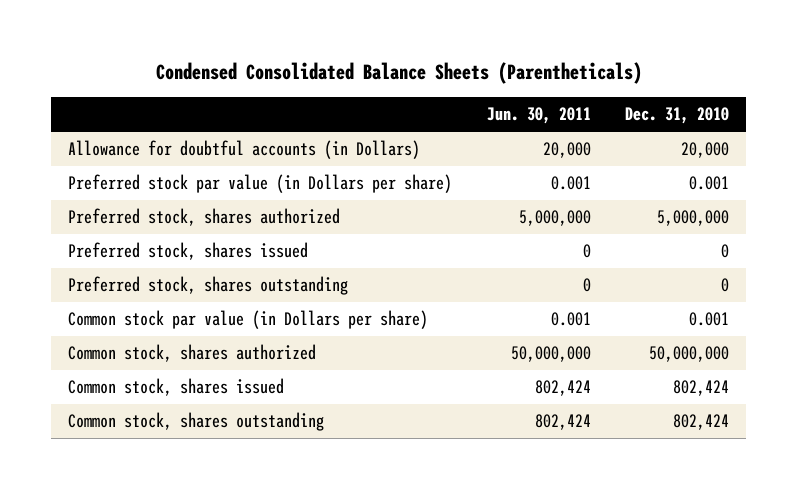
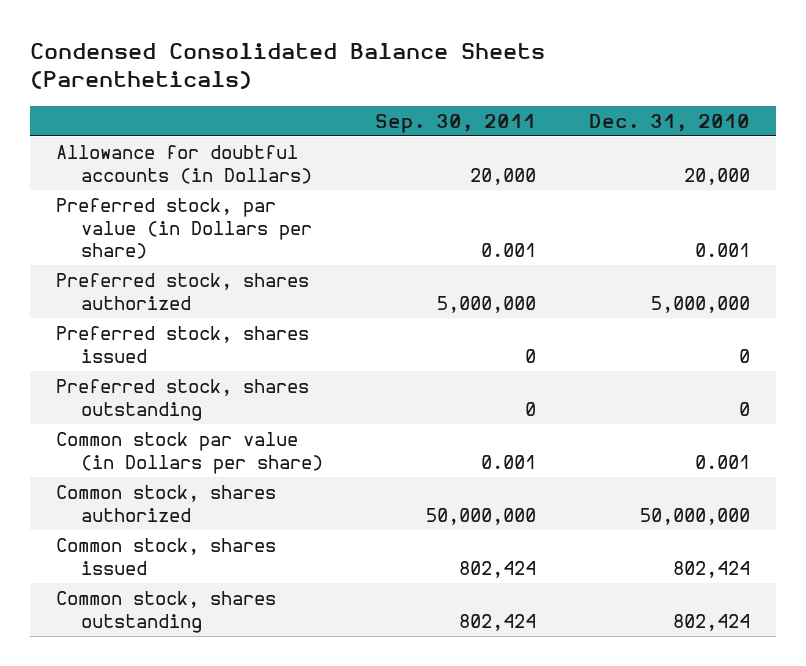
- | Jun. 30, 2011 | Dec. 31, 2010
+ | Sep. 30, 2011 | Dec. 31, 2010
- Preferred stock par value (in Dollars per share) | 0.001 | 0.001
+ Preferred stock, par value (in Dollars per share) | 0.001 | 0.001

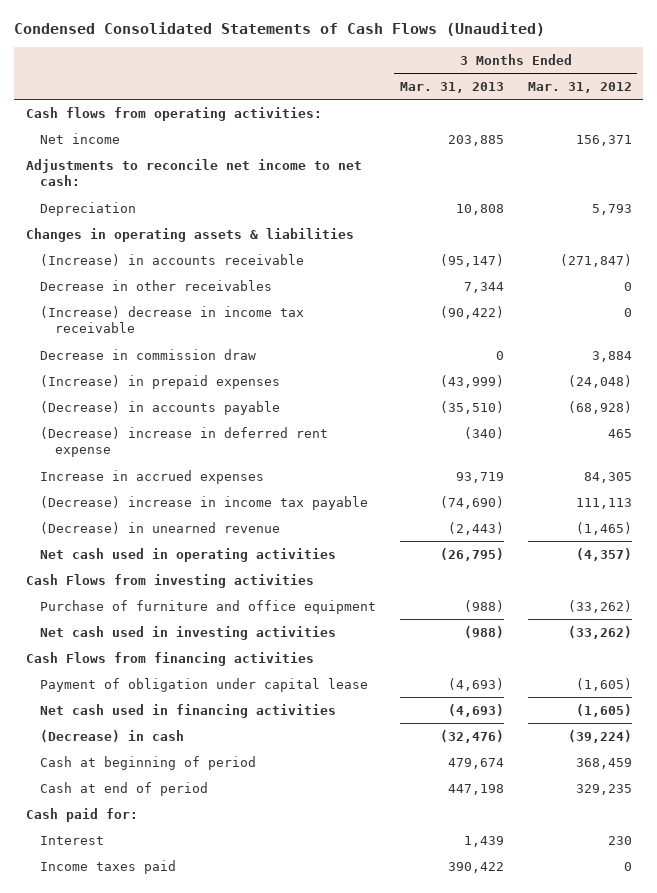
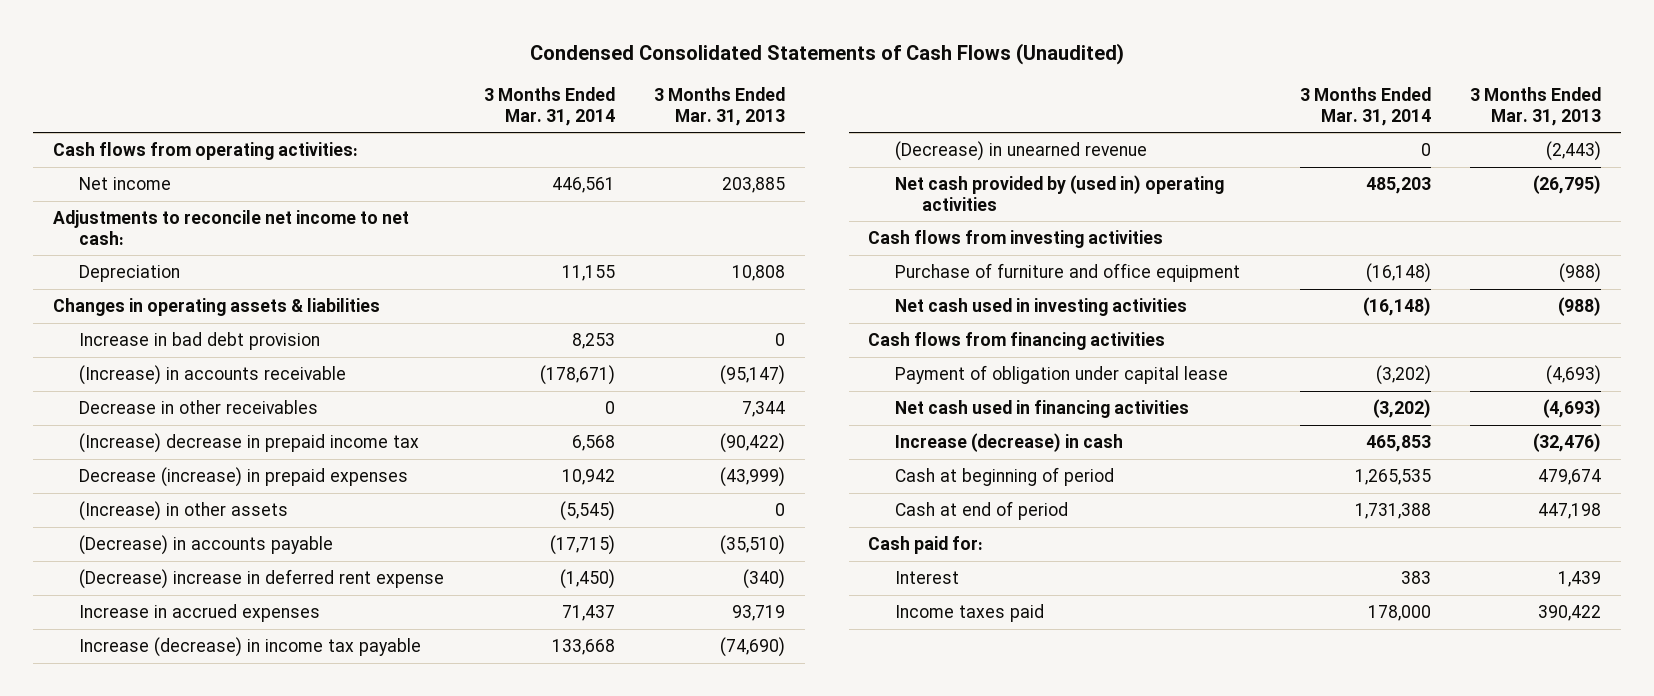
- | 3 Months Ended Mar. 31, 2013 | 3 Months Ended Mar. 31, 2012
+ | 3 Months Ended Mar. 31, 2014 | 3 Months Ended Mar. 31, 2013
+ Increase in bad debt provision | 8,253 | 0
- (Increase) decrease in income tax receivable | (90,422) | 0
- Decrease in commission draw | 0 | 3,884
- (Increase) in prepaid expenses | (43,999) | (24,048)
+ (Increase) decrease in prepaid income tax | 6,568 | (90,422)
+ Decrease (increase) in prepaid expenses | 10,942 | (43,999)
+ (Increase) in other assets | (5,545) | 0
- (Decrease) increase in income tax payable | (74,690) | 111,113
+ Increase (decrease) in income tax payable | 133,668 | (74,690)
- Net cash used in operating activities | (26,795) | (4,357)
- Cash Flows from investing activities
+ Net cash provided by (used in) operating activities | 485,203 | (26,795)
+ Cash flows from investing activities
- Cash Flows from financing activities
+ Cash flows from financing activities
- (Decrease) in cash | (32,476) | (39,224)
+ Increase (decrease) in cash | 465,853 | (32,476)

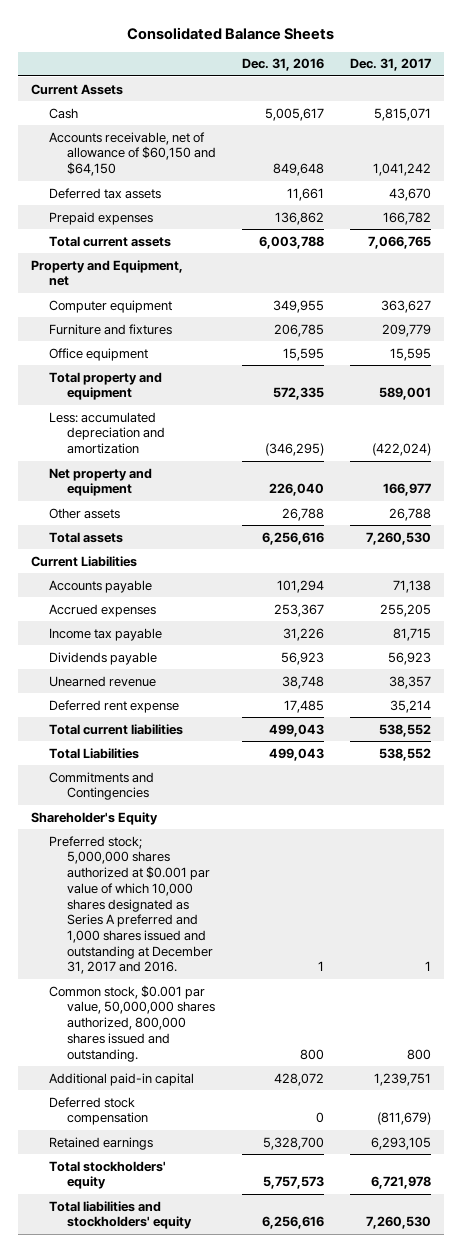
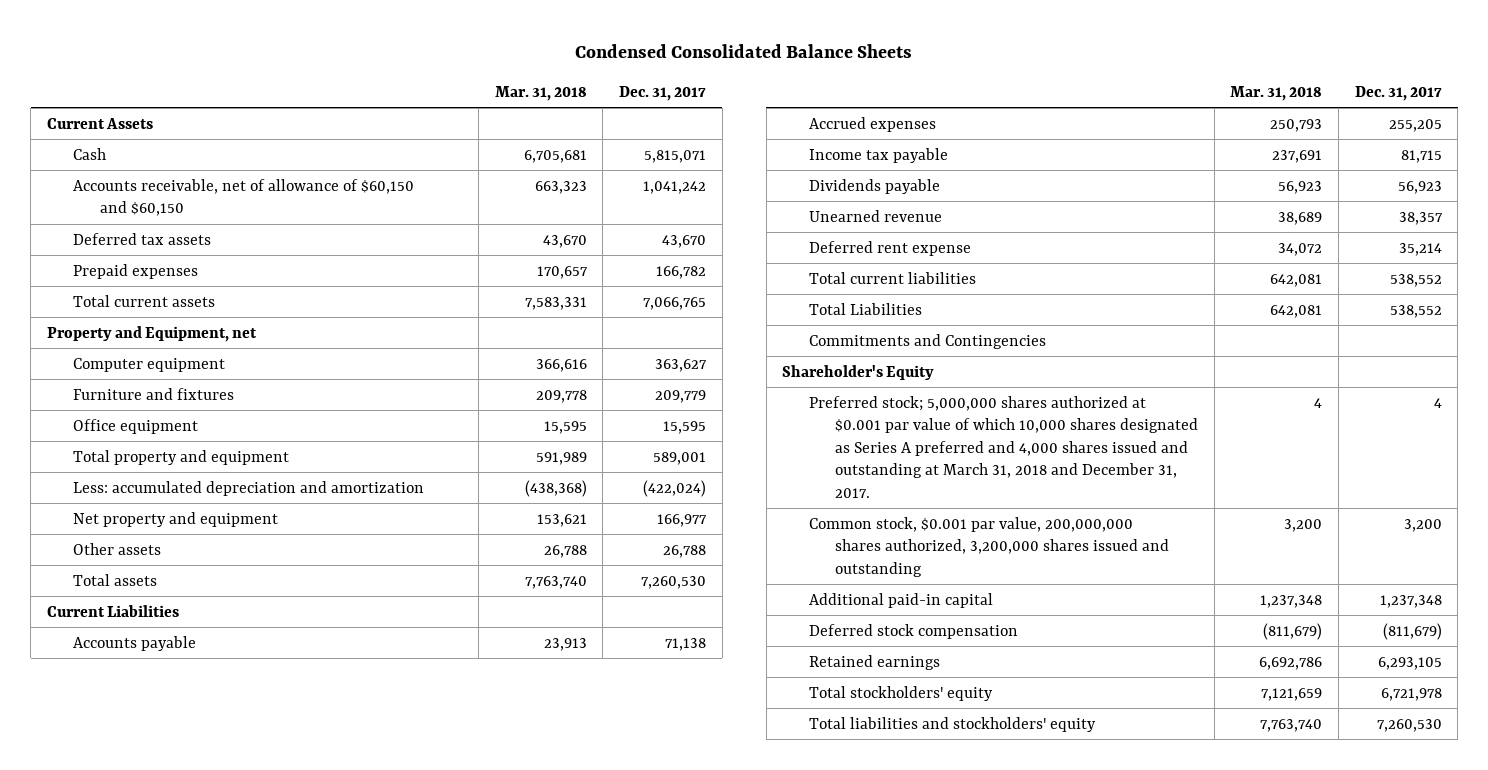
- Consolidated Balance Sheets
+ Condensed Consolidated Balance Sheets
- | Dec. 31, 2016 | Dec. 31, 2017
+ | Mar. 31, 2018 | Dec. 31, 2017
- Accounts receivable, net of allowance of $60,150 and $64,150 | 849,648 | 1,041,242
+ Accounts receivable, net of allowance of $60,150 and $60,150 | 663,323 | 1,041,242
- Preferred stock; 5,000,000 shares authorized at $0.001 par value of which 10,000 shares designated as Series A preferred and 1,000 shares issued and outstanding at December 31, 2017 and 2016. | 1 | 1
- Common stock, $0.001 par value, 50,000,000 shares authorized, 800,000 shares issued and outstanding. | 800 | 800
- Additional paid-in capital | 428,072 | 1,239,751
+ Preferred stock; 5,000,000 shares authorized at $0.001 par value of which 10,000 shares designated as Series A preferred and 4,000 shares issued and outstanding at March 31, 2018 and December 31, 2017. | 4 | 4
+ Common stock, $0.001 par value, 200,000,000 shares authorized, 3,200,000 shares issued and outstanding | 3,200 | 3,200
+ Additional paid-in capital | 1,237,348 | 1,237,348

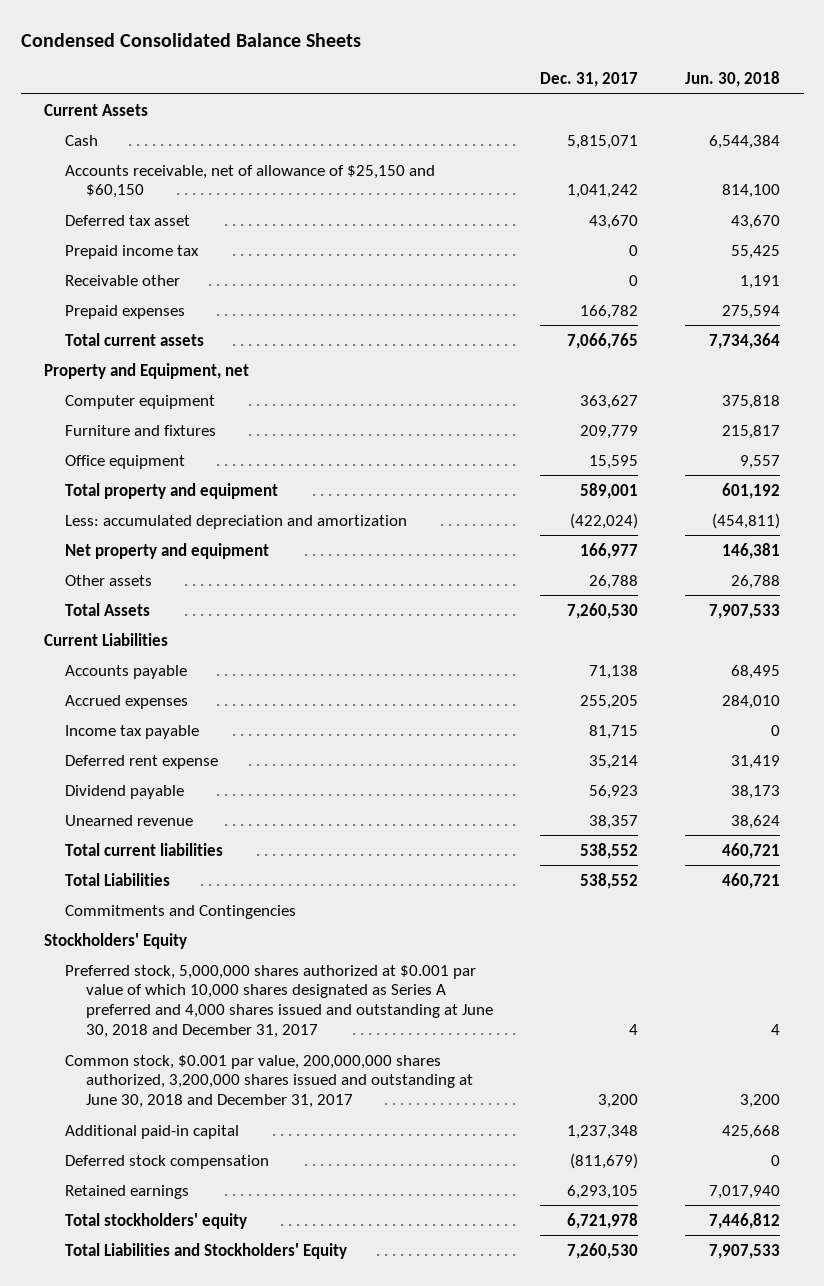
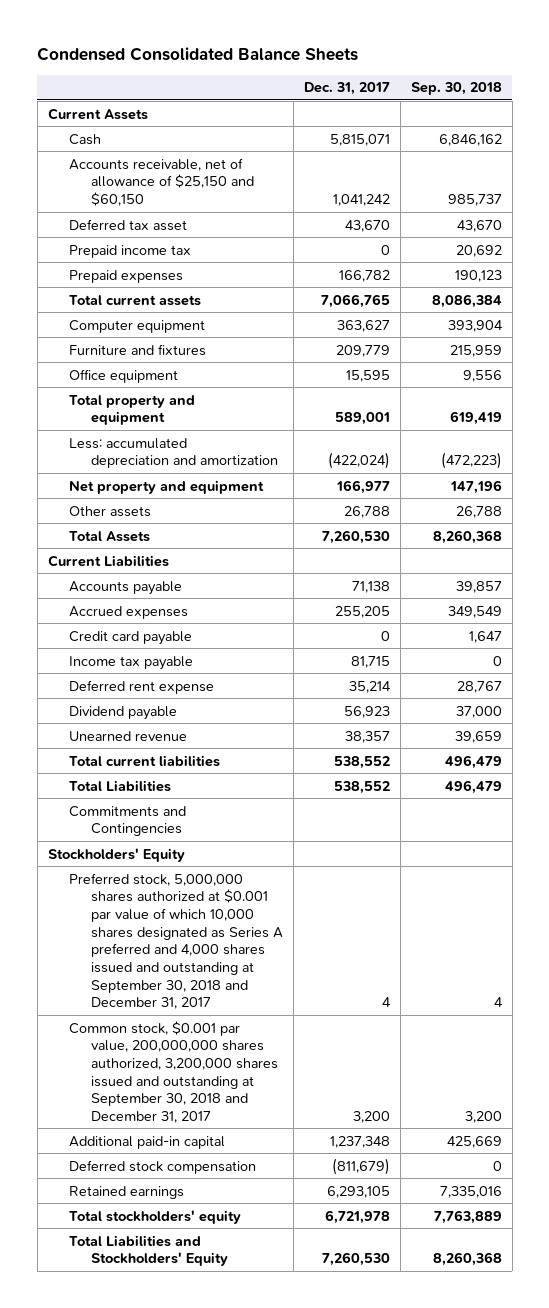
- | Dec. 31, 2017 | Jun. 30, 2018
+ | Dec. 31, 2017 | Sep. 30, 2018
- Receivable other | 0 | 1,191
- Property and Equipment, net
+ Credit card payable | 0 | 1,647
- Preferred stock, 5,000,000 shares authorized at $0.001 par value of which 10,000 shares designated as Series A preferred and 4,000 shares issued and outstanding at June 30, 2018 and December 31, 2017 | 4 | 4
- Common stock, $0.001 par value, 200,000,000 shares authorized, 3,200,000 shares issued and outstanding at June 30, 2018 and December 31, 2017 | 3,200 | 3,200
+ Preferred stock, 5,000,000 shares authorized at $0.001 par value of which 10,000 shares designated as Series A preferred and 4,000 shares issued and outstanding at September 30, 2018 and December 31, 2017 | 4 | 4
+ Common stock, $0.001 par value, 200,000,000 shares authorized, 3,200,000 shares issued and outstanding at September 30, 2018 and December 31, 2017 | 3,200 | 3,200

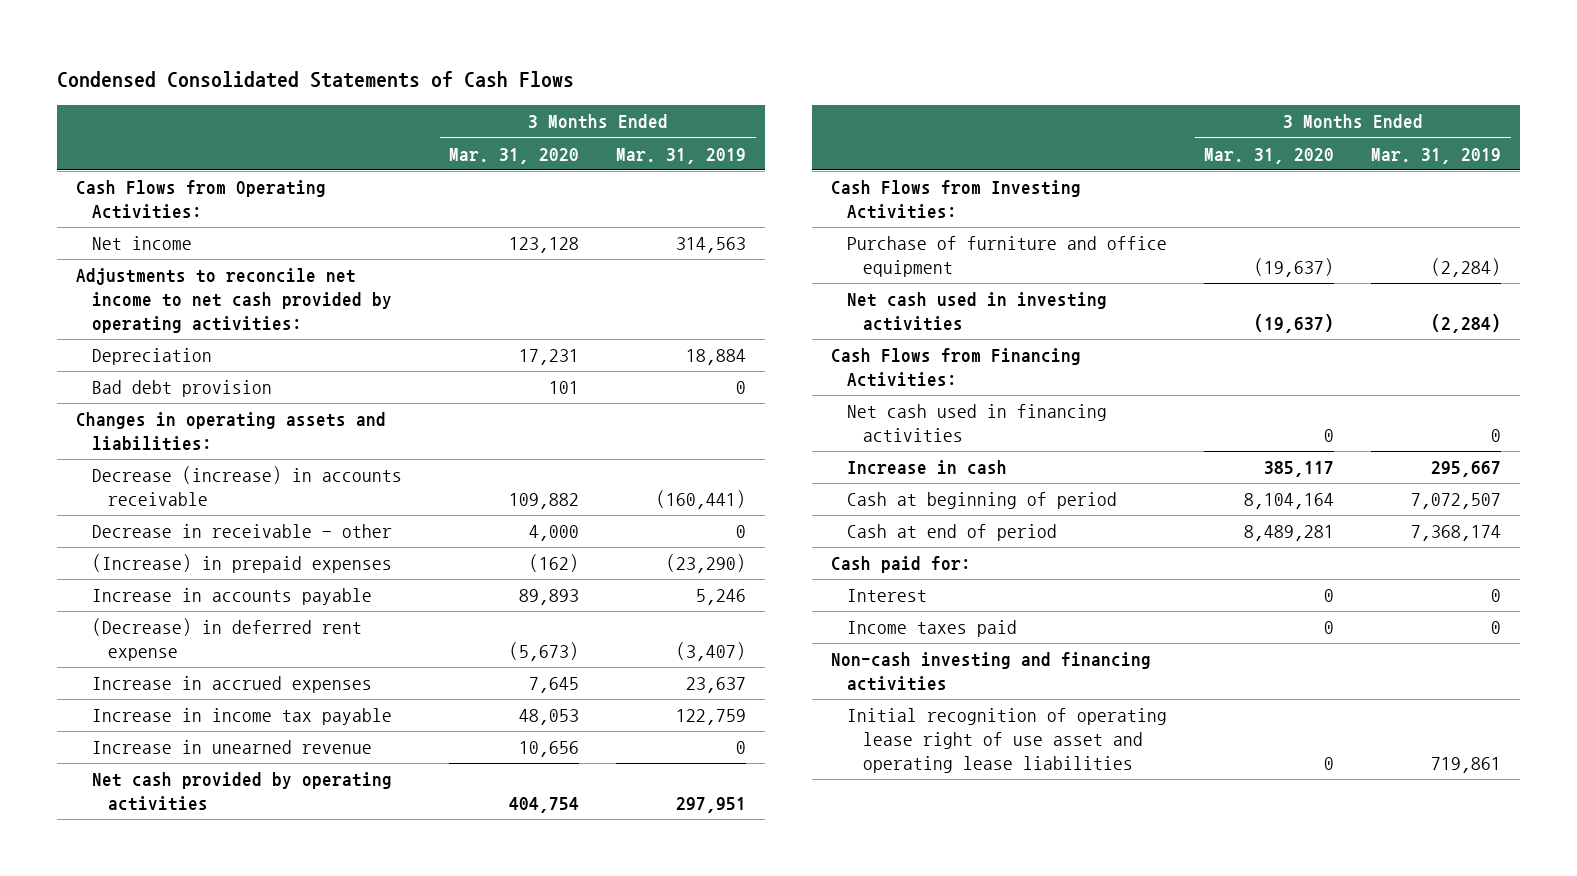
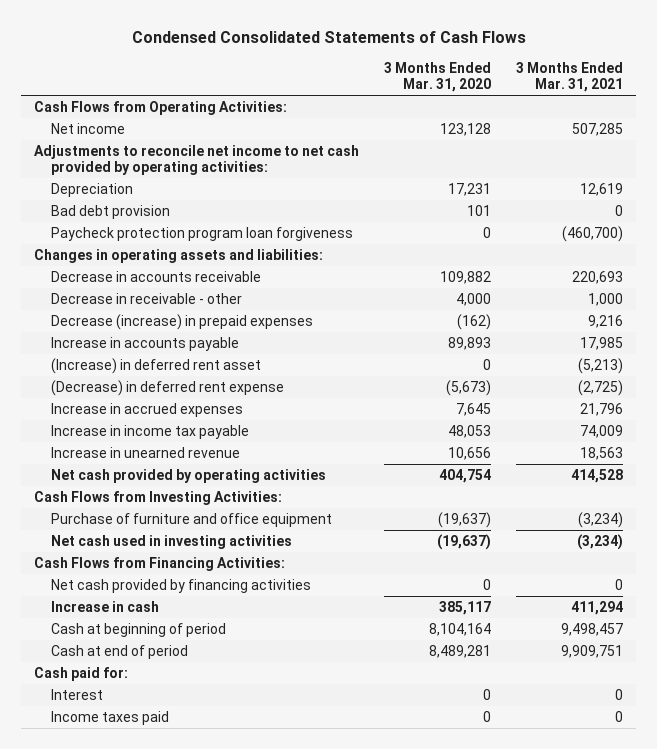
- | 3 Months Ended Mar. 31, 2020 | 3 Months Ended Mar. 31, 2019
+ | 3 Months Ended Mar. 31, 2020 | 3 Months Ended Mar. 31, 2021
+ Paycheck protection program loan forgiveness | 0 | (460,700)
- Decrease (increase) in accounts receivable | 109,882 | (160,441)
+ Decrease in accounts receivable | 109,882 | 220,693
- (Increase) in prepaid expenses | (162) | (23,290)
+ Decrease (increase) in prepaid expenses | (162) | 9,216
+ (Increase) in deferred rent asset | 0 | (5,213)
- Net cash used in financing activities | 0 | 0
+ Net cash provided by financing activities | 0 | 0
- Non-cash investing and financing activities
- Initial recognition of operating lease right of use asset and operating lease liabilities | 0 | 719,861

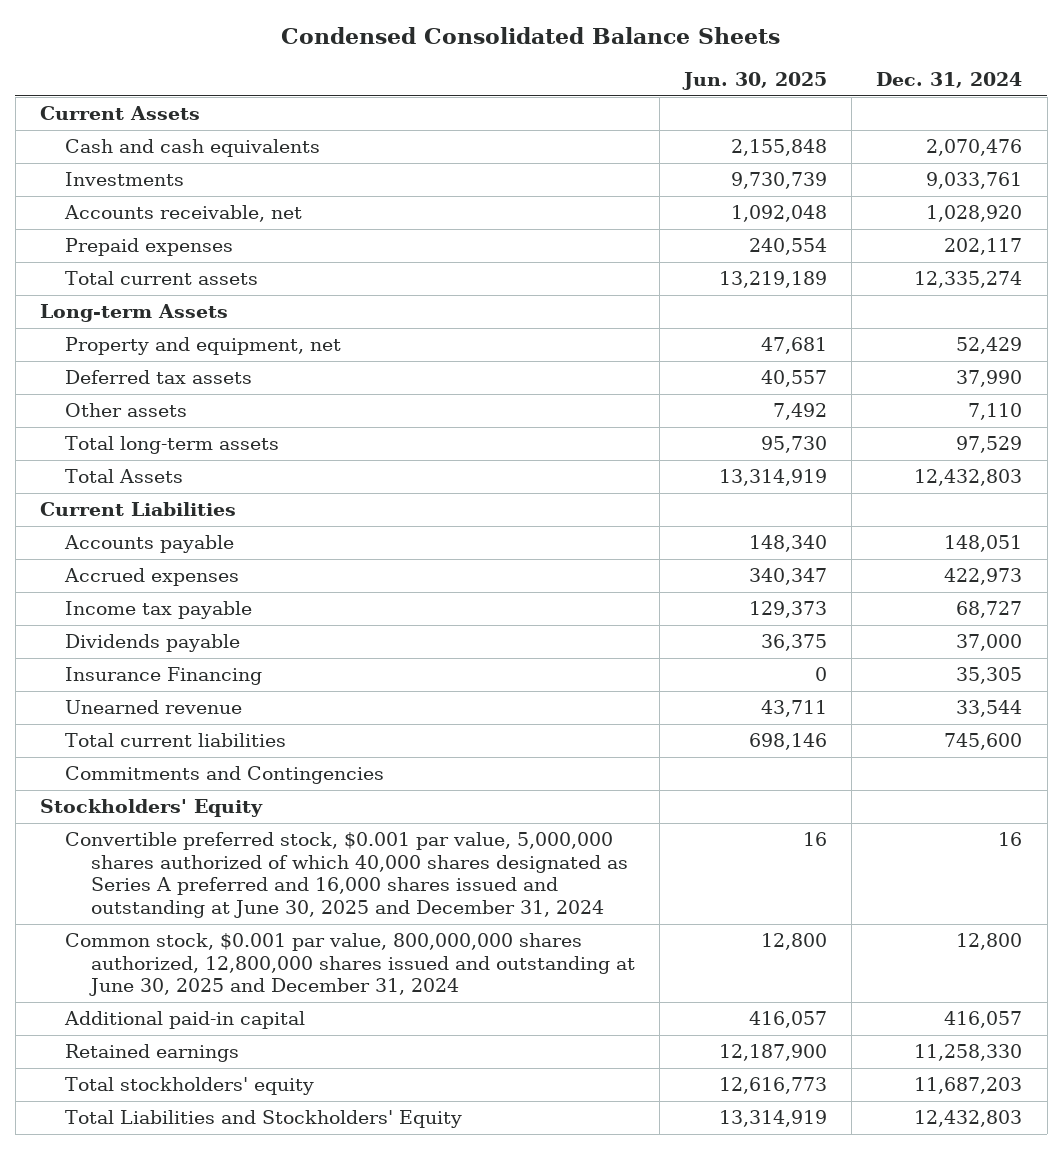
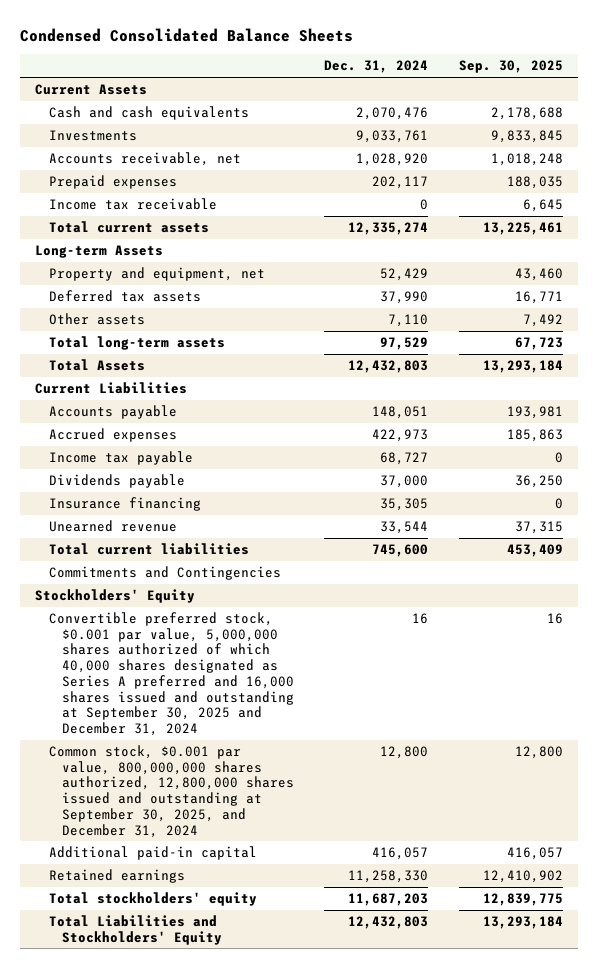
- | Jun. 30, 2025 | Dec. 31, 2024
+ | Dec. 31, 2024 | Sep. 30, 2025
+ Income tax receivable | 0 | 6,645
- Insurance Financing | 0 | 35,305
+ Insurance financing | 35,305 | 0
- Convertible preferred stock, $0.001 par value, 5,000,000 shares authorized of which 40,000 shares designated as Series A preferred and 16,000 shares issued and outstanding at June 30, 2025 and December 31, 2024 | 16 | 16
- Common stock, $0.001 par value, 800,000,000 shares authorized, 12,800,000 shares issued and outstanding at June 30, 2025 and December 31, 2024 | 12,800 | 12,800
+ Convertible preferred stock, $0.001 par value, 5,000,000 shares authorized of which 40,000 shares designated as Series A preferred and 16,000 shares issued and outstanding at September 30, 2025 and December 31, 2024 | 16 | 16
+ Common stock, $0.001 par value, 800,000,000 shares authorized, 12,800,000 shares issued and outstanding at September 30, 2025, and December 31, 2024 | 12,800 | 12,800

